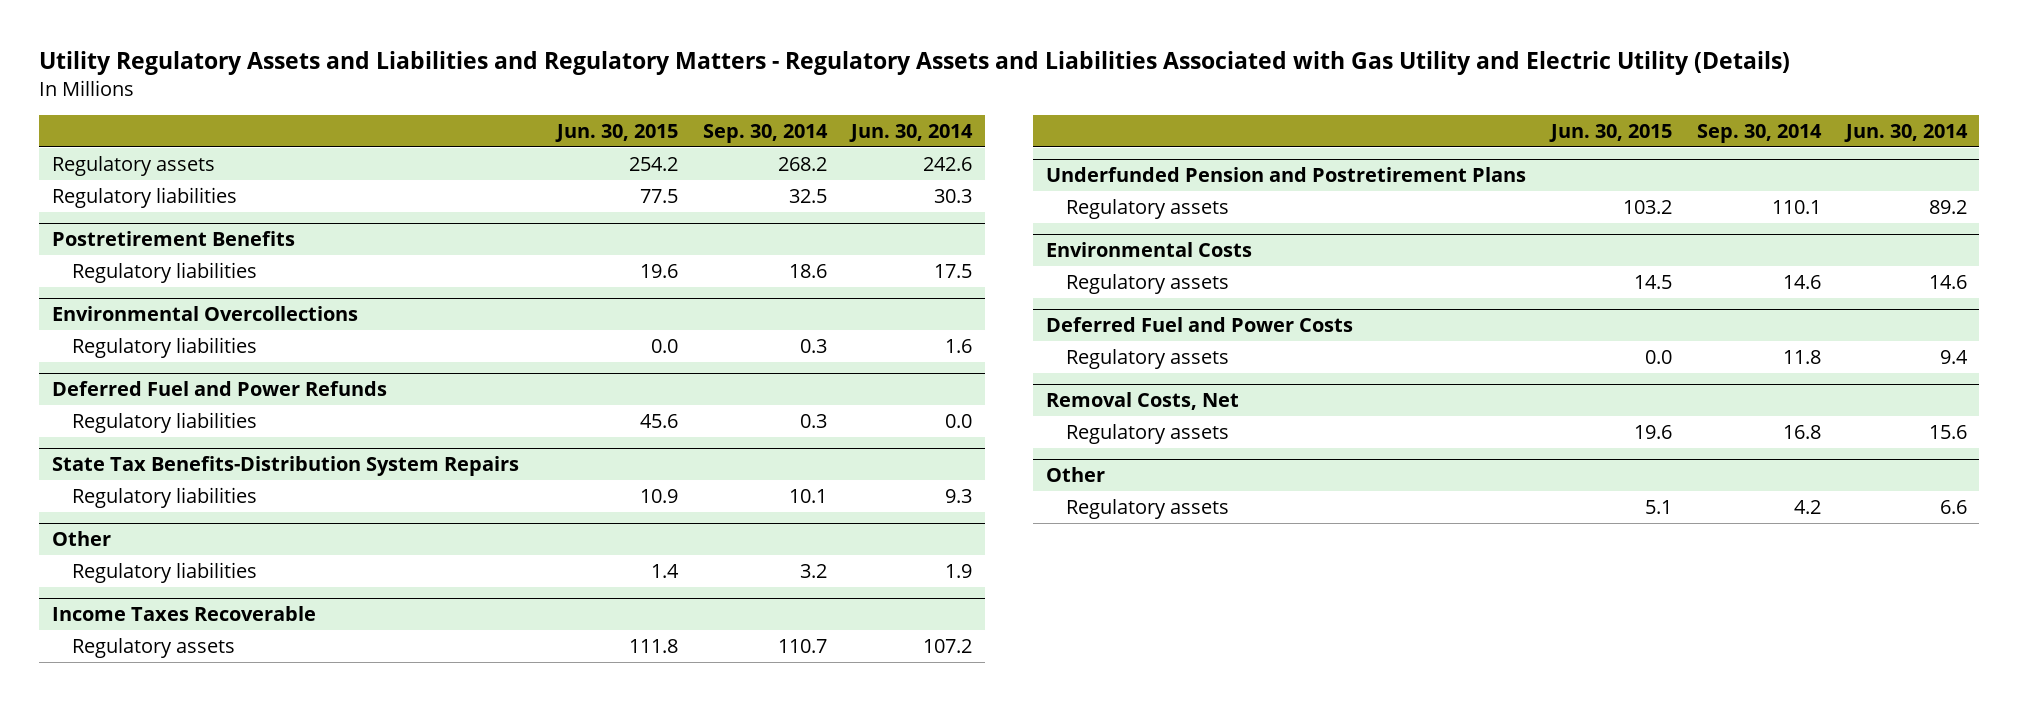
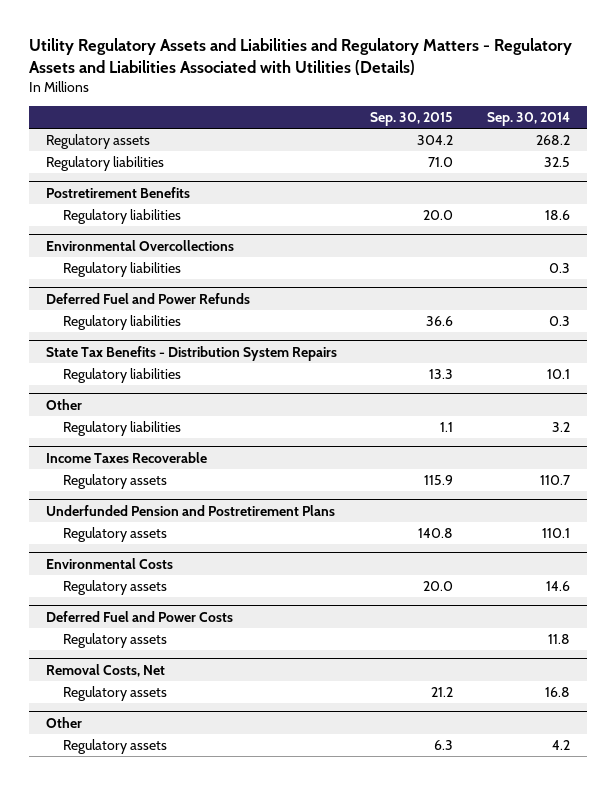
- Utility Regulatory Assets and Liabilities and Regulatory Matters - Regulatory Assets and Liabilities Associated with Gas Utility and Electric Utility (Details)
+ Utility Regulatory Assets and Liabilities and Regulatory Matters - Regulatory Assets and Liabilities Associated with Utilities (Details)
- | Jun. 30, 2015 | Sep. 30, 2014 | Jun. 30, 2014
+ | Sep. 30, 2015 | Sep. 30, 2014
- State Tax Benefits-Distribution System Repairs
+ State Tax Benefits - Distribution System Repairs

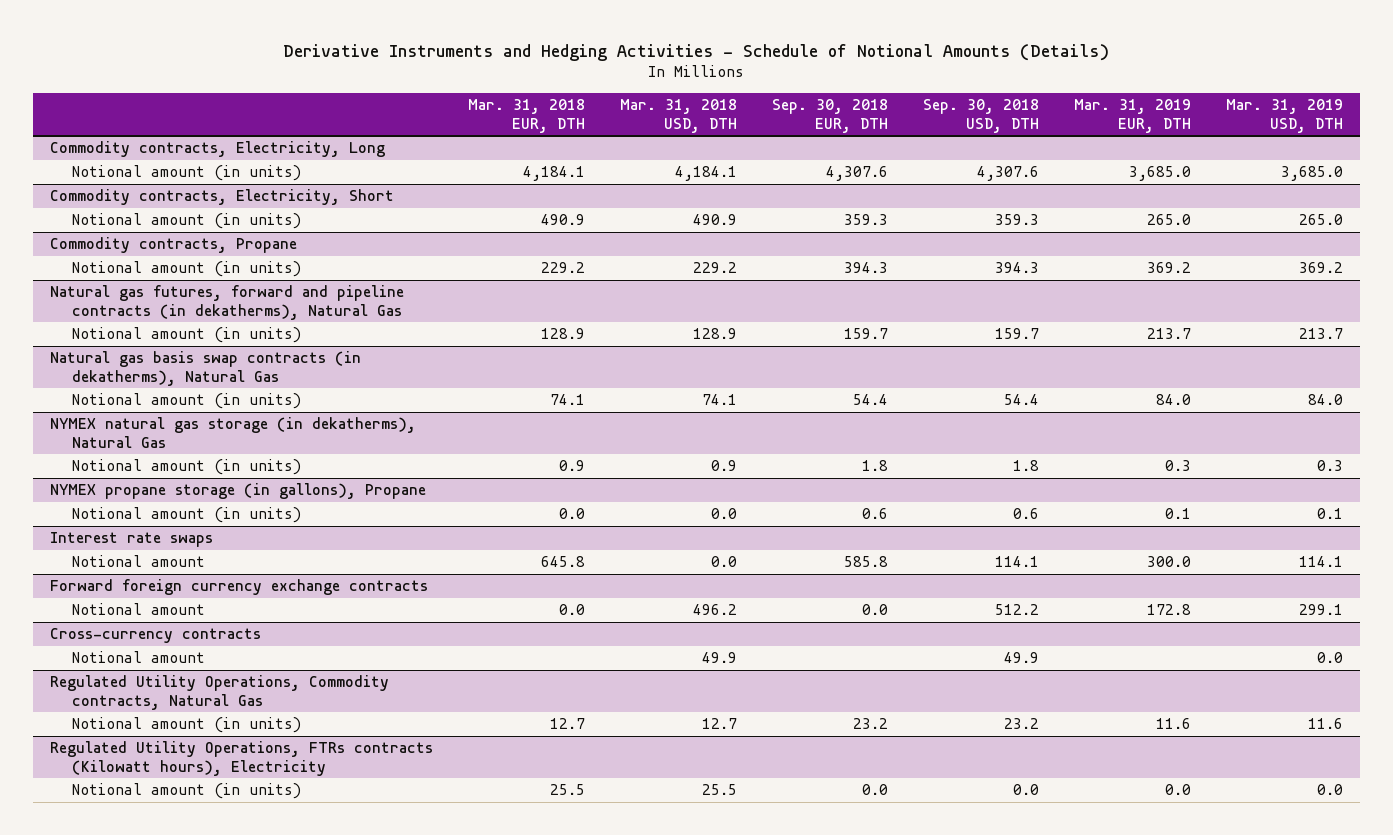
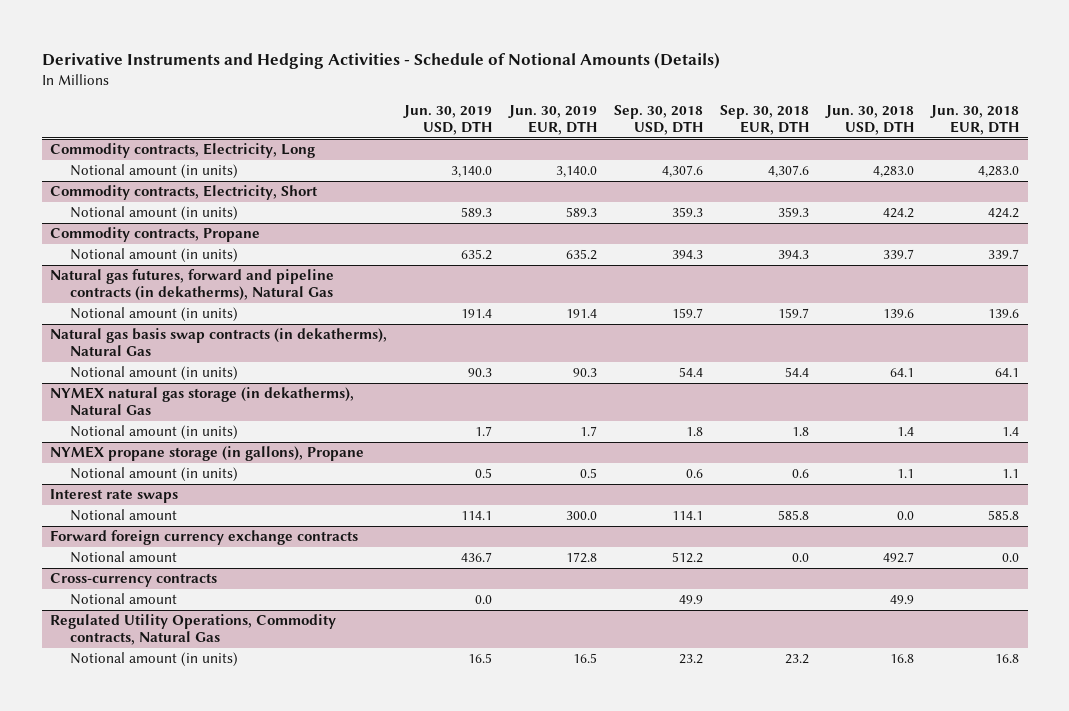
- | Mar. 31, 2018 EUR, DTH | Mar. 31, 2018 USD, DTH | Sep. 30, 2018 EUR, DTH | Sep. 30, 2018 USD, DTH | Mar. 31, 2019 EUR, DTH | Mar. 31, 2019 USD, DTH
+ | Jun. 30, 2019 USD, DTH | Jun. 30, 2019 EUR, DTH | Sep. 30, 2018 USD, DTH | Sep. 30, 2018 EUR, DTH | Jun. 30, 2018 USD, DTH | Jun. 30, 2018 EUR, DTH
- Regulated Utility Operations, FTRs contracts (Kilowatt hours), Electricity
- Notional amount (in units) | 25.5 | 25.5 | 0.0 | 0.0 | 0.0 | 0.0

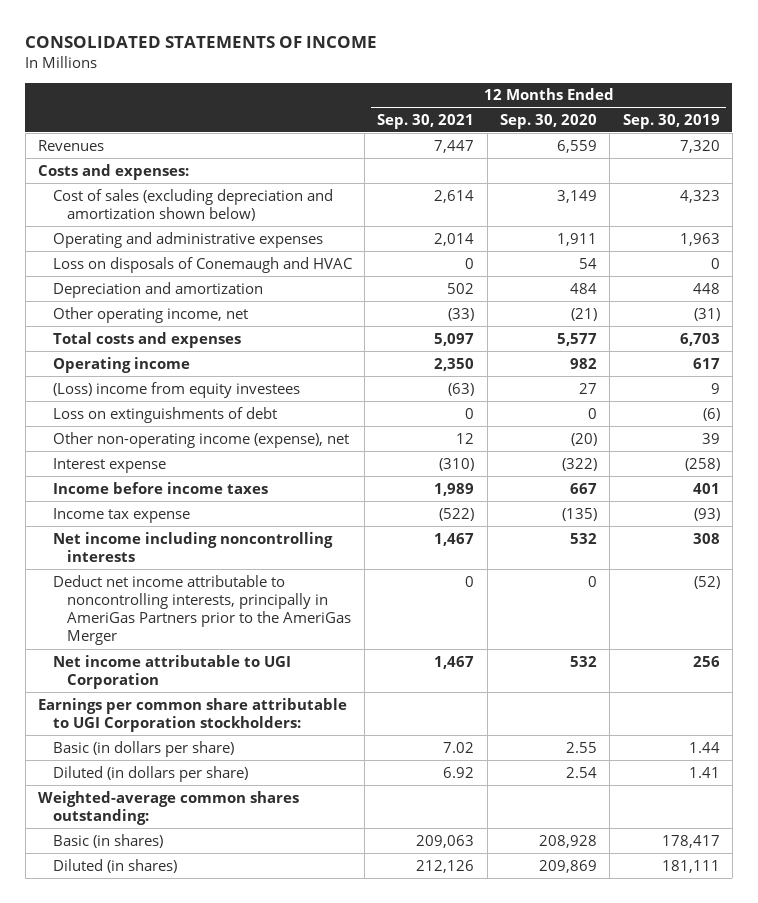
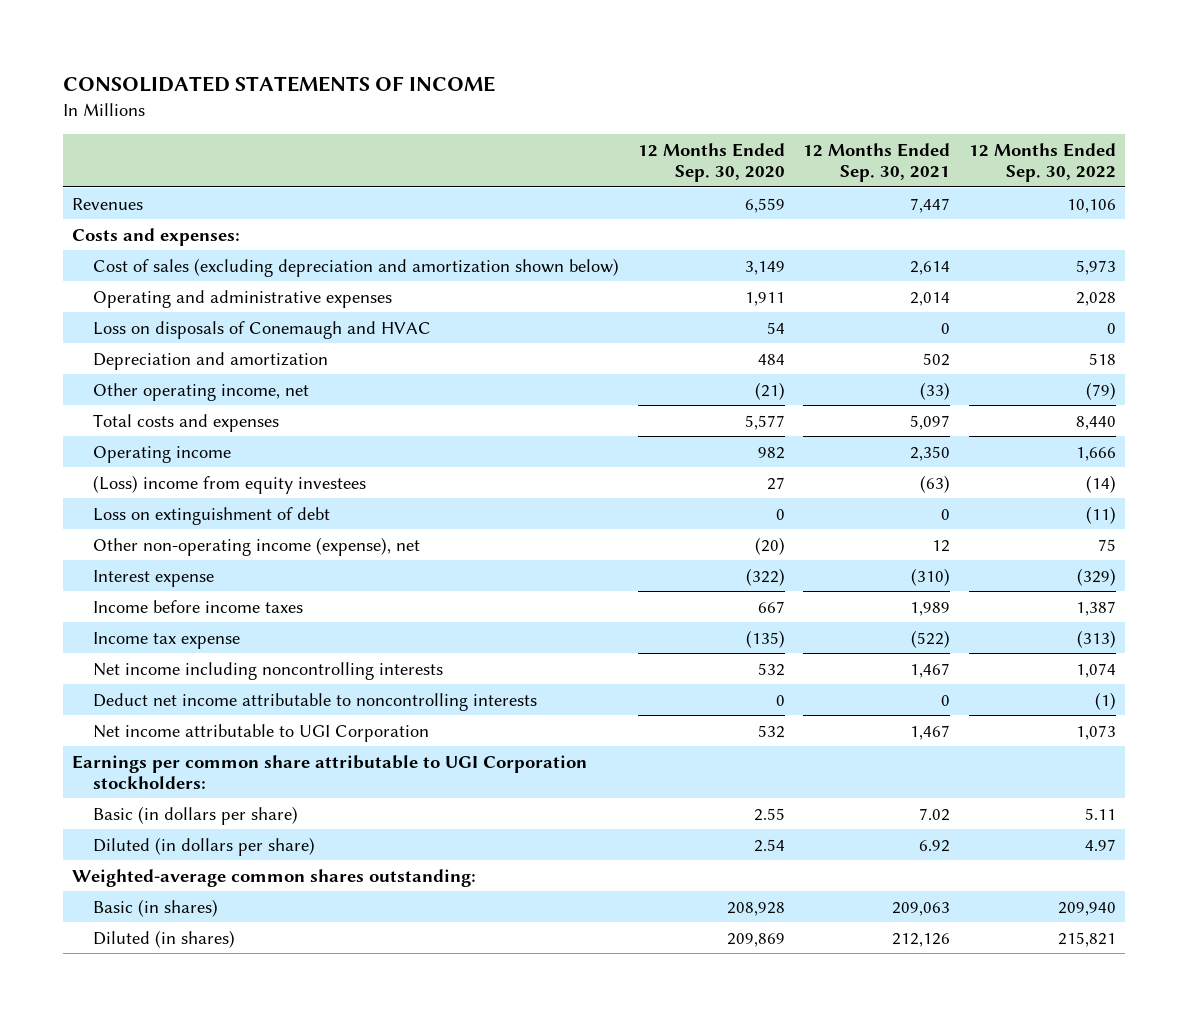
- | 12 Months Ended Sep. 30, 2021 | 12 Months Ended Sep. 30, 2020 | 12 Months Ended Sep. 30, 2019
+ | 12 Months Ended Sep. 30, 2020 | 12 Months Ended Sep. 30, 2021 | 12 Months Ended Sep. 30, 2022
- Loss on extinguishments of debt | 0 | 0 | (6)
+ Loss on extinguishment of debt | 0 | 0 | (11)
- Deduct net income attributable to noncontrolling interests, principally in AmeriGas Partners prior to the AmeriGas Merger | 0 | 0 | (52)
+ Deduct net income attributable to noncontrolling interests | 0 | 0 | (1)

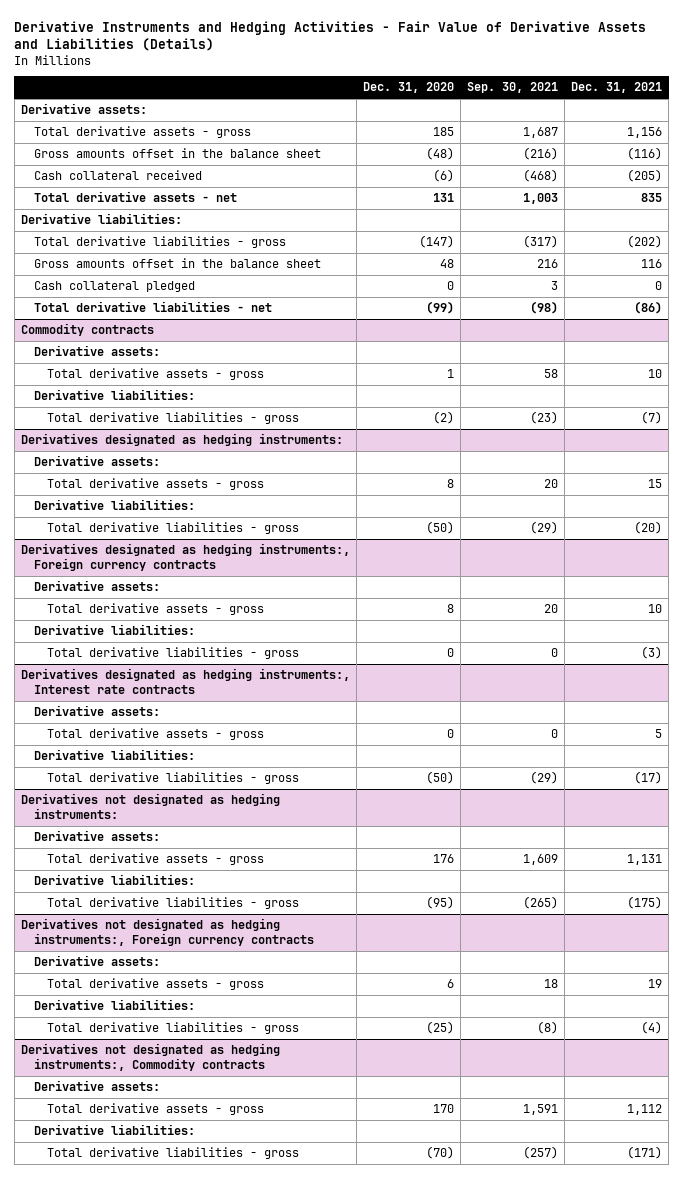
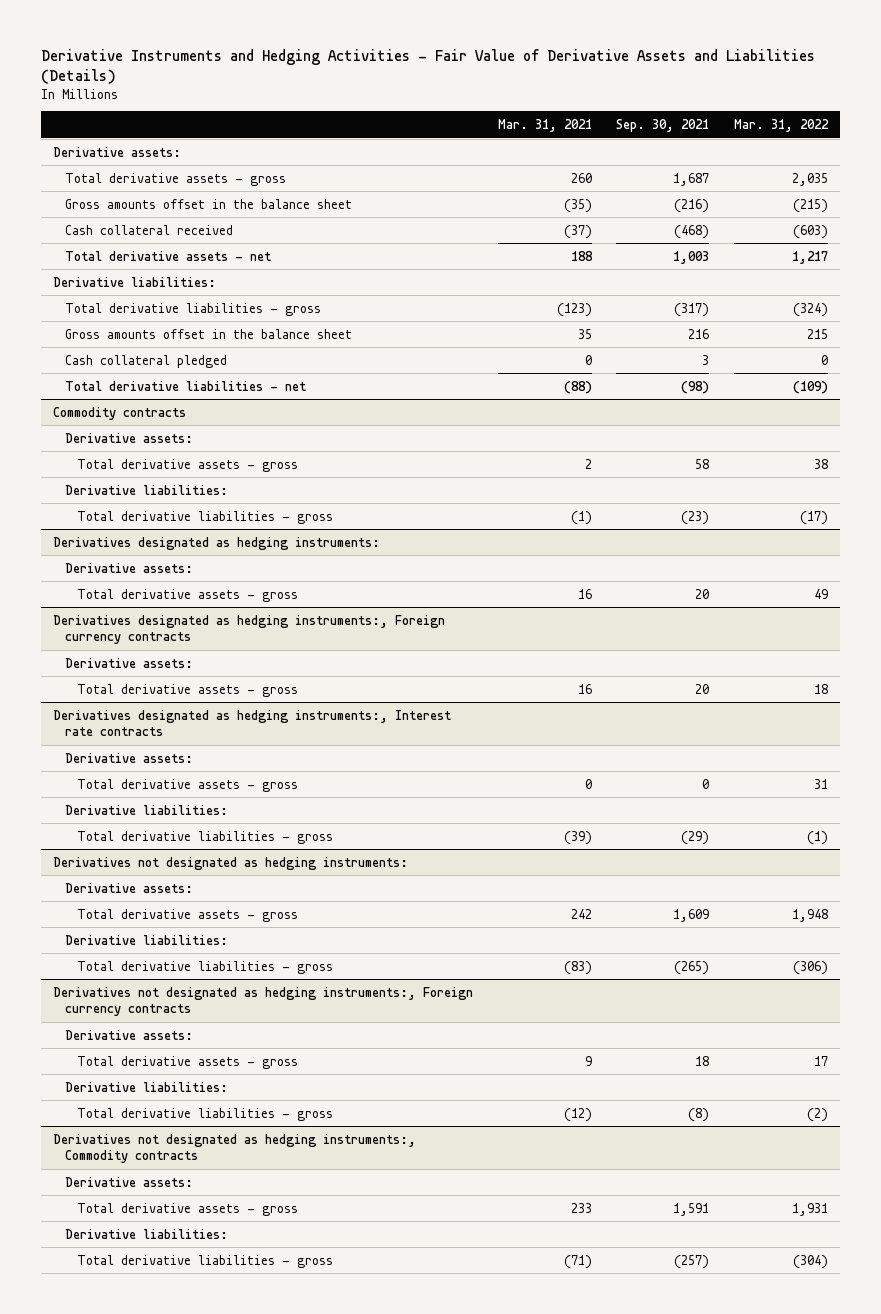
- | Dec. 31, 2020 | Sep. 30, 2021 | Dec. 31, 2021
+ | Mar. 31, 2021 | Sep. 30, 2021 | Mar. 31, 2022
@ Derivatives designated as hedging instruments:
- Derivative liabilities:
- Total derivative liabilities - gross | (50) | (29) | (20)
@ Derivatives designated as hedging instruments:, Foreign currency contracts
- Derivative liabilities:
- Total derivative liabilities - gross | 0 | 0 | (3)

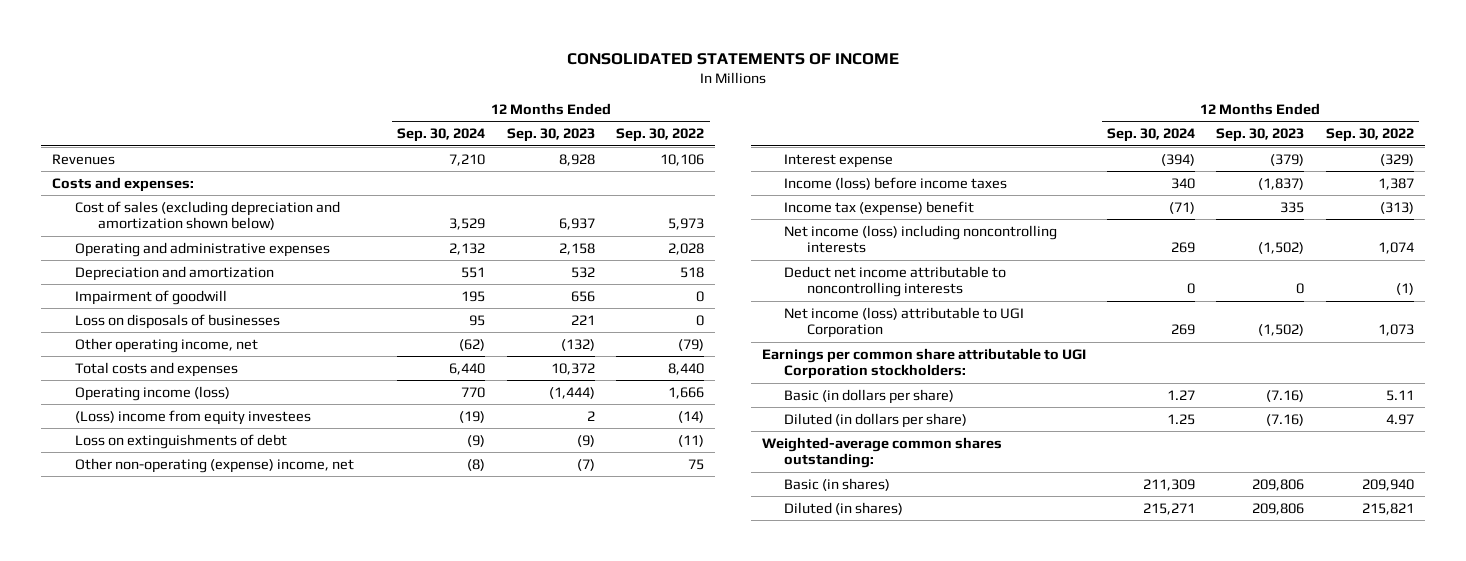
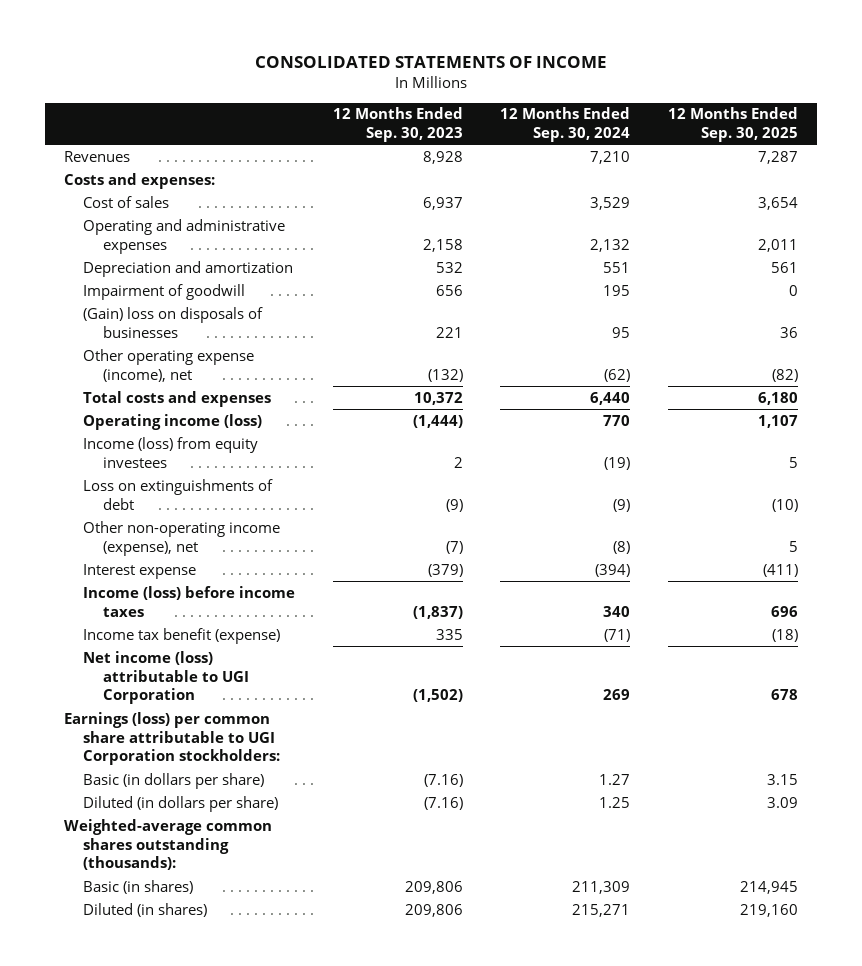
- | 12 Months Ended Sep. 30, 2024 | 12 Months Ended Sep. 30, 2023 | 12 Months Ended Sep. 30, 2022
+ | 12 Months Ended Sep. 30, 2023 | 12 Months Ended Sep. 30, 2024 | 12 Months Ended Sep. 30, 2025
- Cost of sales (excluding depreciation and amortization shown below) | 3,529 | 6,937 | 5,973
+ Cost of sales | 6,937 | 3,529 | 3,654
- Loss on disposals of businesses | 95 | 221 | 0
- Other operating income, net | (62) | (132) | (79)
+ (Gain) loss on disposals of businesses | 221 | 95 | 36
+ Other operating expense (income), net | (132) | (62) | (82)
- (Loss) income from equity investees | (19) | 2 | (14)
+ Income (loss) from equity investees | 2 | (19) | 5
- Other non-operating (expense) income, net | (8) | (7) | 75
+ Other non-operating income (expense), net | (7) | (8) | 5
- Income tax (expense) benefit | (71) | 335 | (313)
- Net income (loss) including noncontrolling interests | 269 | (1,502) | 1,074
- Deduct net income attributable to noncontrolling interests | 0 | 0 | (1)
+ Income tax benefit (expense) | 335 | (71) | (18)
- Earnings per common share attributable to UGI Corporation stockholders:
+ Earnings (loss) per common share attributable to UGI Corporation stockholders:
- Weighted-average common shares outstanding:
+ Weighted-average common shares outstanding (thousands):

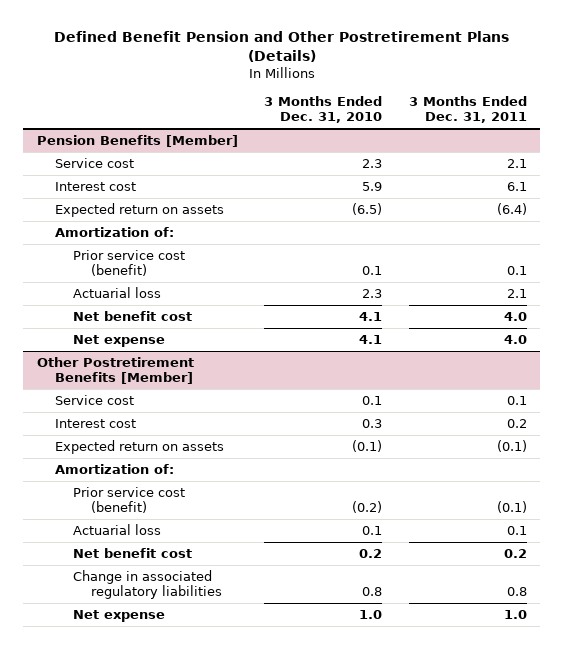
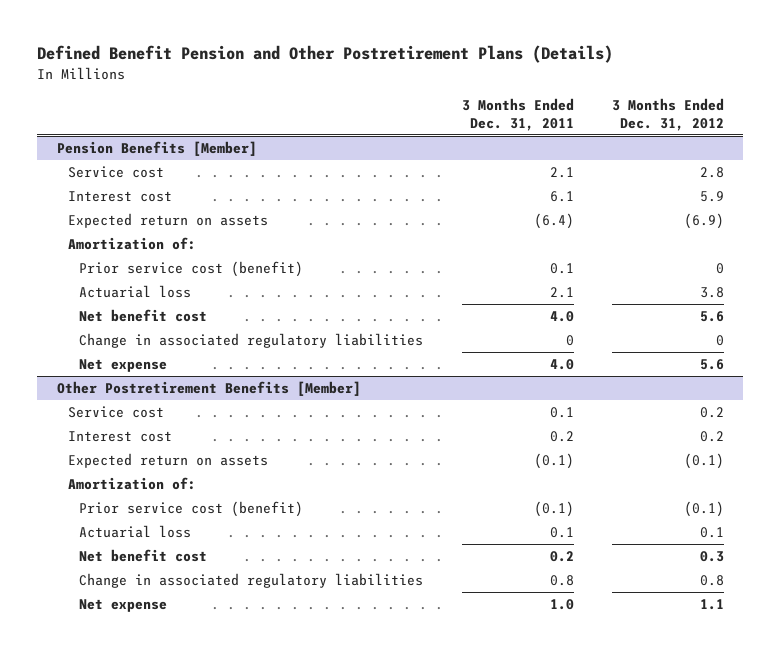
- | 3 Months Ended Dec. 31, 2010 | 3 Months Ended Dec. 31, 2011
+ | 3 Months Ended Dec. 31, 2011 | 3 Months Ended Dec. 31, 2012
@ Pension Benefits [Member]
+ Change in associated regulatory liabilities | 0 | 0

